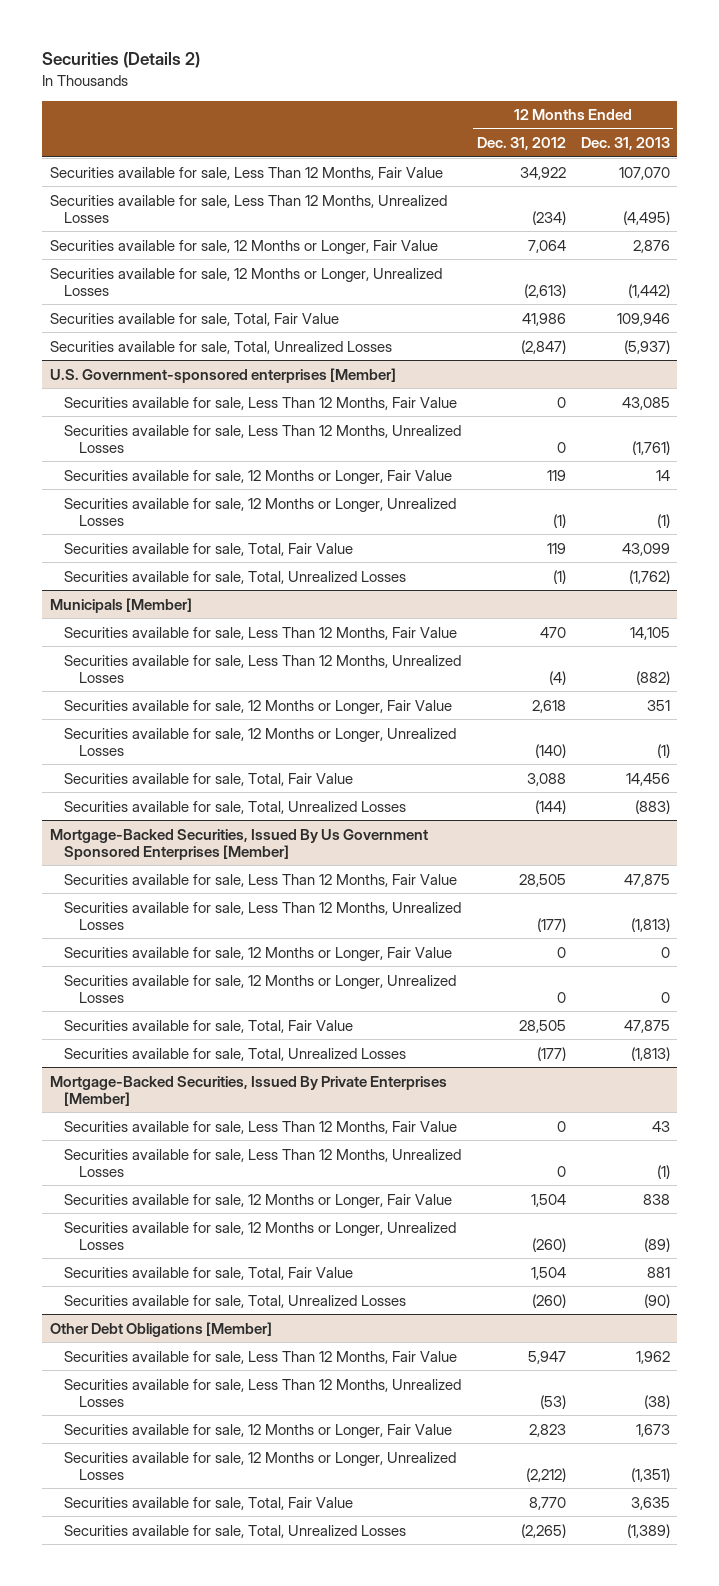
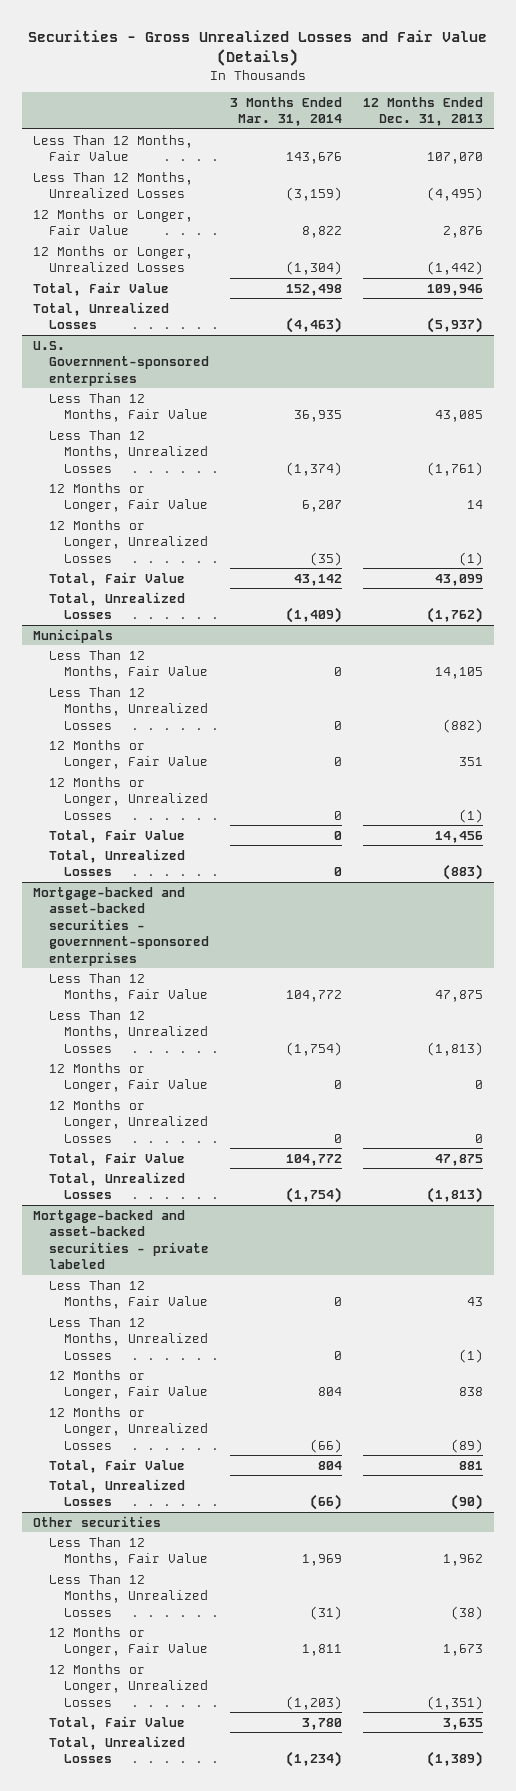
- Securities (Details 2)
+ Securities - Gross Unrealized Losses and Fair Value (Details)
- | 12 Months Ended Dec. 31, 2012 | 12 Months Ended Dec. 31, 2013
+ | 3 Months Ended Mar. 31, 2014 | 12 Months Ended Dec. 31, 2013
- Securities available for sale, Less Than 12 Months, Fair Value | 34,922 | 107,070
- Securities available for sale, Less Than 12 Months, Unrealized Losses | (234) | (4,495)
- Securities available for sale, 12 Months or Longer, Fair Value | 7,064 | 2,876
- Securities available for sale, 12 Months or Longer, Unrealized Losses | (2,613) | (1,442)
- Securities available for sale, Total, Fair Value | 41,986 | 109,946
- Securities available for sale, Total, Unrealized Losses | (2,847) | (5,937)
- U.S. Government-sponsored enterprises [Member]
- Securities available for sale, Less Than 12 Months, Fair Value | 0 | 43,085
- Securities available for sale, Less Than 12 Months, Unrealized Losses | 0 | (1,761)
- Securities available for sale, 12 Months or Longer, Fair Value | 119 | 14
- Securities available for sale, 12 Months or Longer, Unrealized Losses | (1) | (1)
- Securities available for sale, Total, Fair Value | 119 | 43,099
- Securities available for sale, Total, Unrealized Losses | (1) | (1,762)
- Municipals [Member]
- Securities available for sale, Less Than 12 Months, Fair Value | 470 | 14,105
- Securities available for sale, Less Than 12 Months, Unrealized Losses | (4) | (882)
- Securities available for sale, 12 Months or Longer, Fair Value | 2,618 | 351
- Securities available for sale, 12 Months or Longer, Unrealized Losses | (140) | (1)
- Securities available for sale, Total, Fair Value | 3,088 | 14,456
- Securities available for sale, Total, Unrealized Losses | (144) | (883)
- Mortgage-Backed Securities, Issued By Us Government Sponsored Enterprises [Member]
- Securities available for sale, Less Than 12 Months, Fair Value | 28,505 | 47,875
- Securities available for sale, Less Than 12 Months, Unrealized Losses | (177) | (1,813)
- Securities available for sale, 12 Months or Longer, Fair Value | 0 | 0
- Securities available for sale, 12 Months or Longer, Unrealized Losses | 0 | 0
- Securities available for sale, Total, Fair Value | 28,505 | 47,875
- Securities available for sale, Total, Unrealized Losses | (177) | (1,813)
- Mortgage-Backed Securities, Issued By Private Enterprises [Member]
- Securities available for sale, Less Than 12 Months, Fair Value | 0 | 43
- Securities available for sale, Less Than 12 Months, Unrealized Losses | 0 | (1)
- Securities available for sale, 12 Months or Longer, Fair Value | 1,504 | 838
- Securities available for sale, 12 Months or Longer, Unrealized Losses | (260) | (89)
- Securities available for sale, Total, Fair Value | 1,504 | 881
- Securities available for sale, Total, Unrealized Losses | (260) | (90)
- Other Debt Obligations [Member]
- Securities available for sale, Less Than 12 Months, Fair Value | 5,947 | 1,962
- Securities available for sale, Less Than 12 Months, Unrealized Losses | (53) | (38)
- Securities available for sale, 12 Months or Longer, Fair Value | 2,823 | 1,673
- Securities available for sale, 12 Months or Longer, Unrealized Losses | (2,212) | (1,351)
- Securities available for sale, Total, Fair Value | 8,770 | 3,635
- Securities available for sale, Total, Unrealized Losses | (2,265) | (1,389)
+ Less Than 12 Months, Fair Value | 143,676 | 107,070
+ Less Than 12 Months, Unrealized Losses | (3,159) | (4,495)
+ 12 Months or Longer, Fair Value | 8,822 | 2,876
+ 12 Months or Longer, Unrealized Losses | (1,304) | (1,442)
+ Total, Fair Value | 152,498 | 109,946
+ Total, Unrealized Losses | (4,463) | (5,937)
+ U.S. Government-sponsored enterprises
+ Less Than 12 Months, Fair Value | 36,935 | 43,085
+ Less Than 12 Months, Unrealized Losses | (1,374) | (1,761)
+ 12 Months or Longer, Fair Value | 6,207 | 14
+ 12 Months or Longer, Unrealized Losses | (35) | (1)
+ Total, Fair Value | 43,142 | 43,099
+ Total, Unrealized Losses | (1,409) | (1,762)
+ Municipals
+ Less Than 12 Months, Fair Value | 0 | 14,105
+ Less Than 12 Months, Unrealized Losses | 0 | (882)
+ 12 Months or Longer, Fair Value | 0 | 351
+ 12 Months or Longer, Unrealized Losses | 0 | (1)
+ Total, Fair Value | 0 | 14,456
+ Total, Unrealized Losses | 0 | (883)
+ Mortgage-backed and asset-backed securities - government-sponsored enterprises
+ Less Than 12 Months, Fair Value | 104,772 | 47,875
+ Less Than 12 Months, Unrealized Losses | (1,754) | (1,813)
+ 12 Months or Longer, Fair Value | 0 | 0
+ 12 Months or Longer, Unrealized Losses | 0 | 0
+ Total, Fair Value | 104,772 | 47,875
+ Total, Unrealized Losses | (1,754) | (1,813)
+ Mortgage-backed and asset-backed securities - private labeled
+ Less Than 12 Months, Fair Value | 0 | 43
+ Less Than 12 Months, Unrealized Losses | 0 | (1)
+ 12 Months or Longer, Fair Value | 804 | 838
+ 12 Months or Longer, Unrealized Losses | (66) | (89)
+ Total, Fair Value | 804 | 881
+ Total, Unrealized Losses | (66) | (90)
+ Other securities
+ Less Than 12 Months, Fair Value | 1,969 | 1,962
+ Less Than 12 Months, Unrealized Losses | (31) | (38)
+ 12 Months or Longer, Fair Value | 1,811 | 1,673
+ 12 Months or Longer, Unrealized Losses | (1,203) | (1,351)
+ Total, Fair Value | 3,780 | 3,635
+ Total, Unrealized Losses | (1,234) | (1,389)

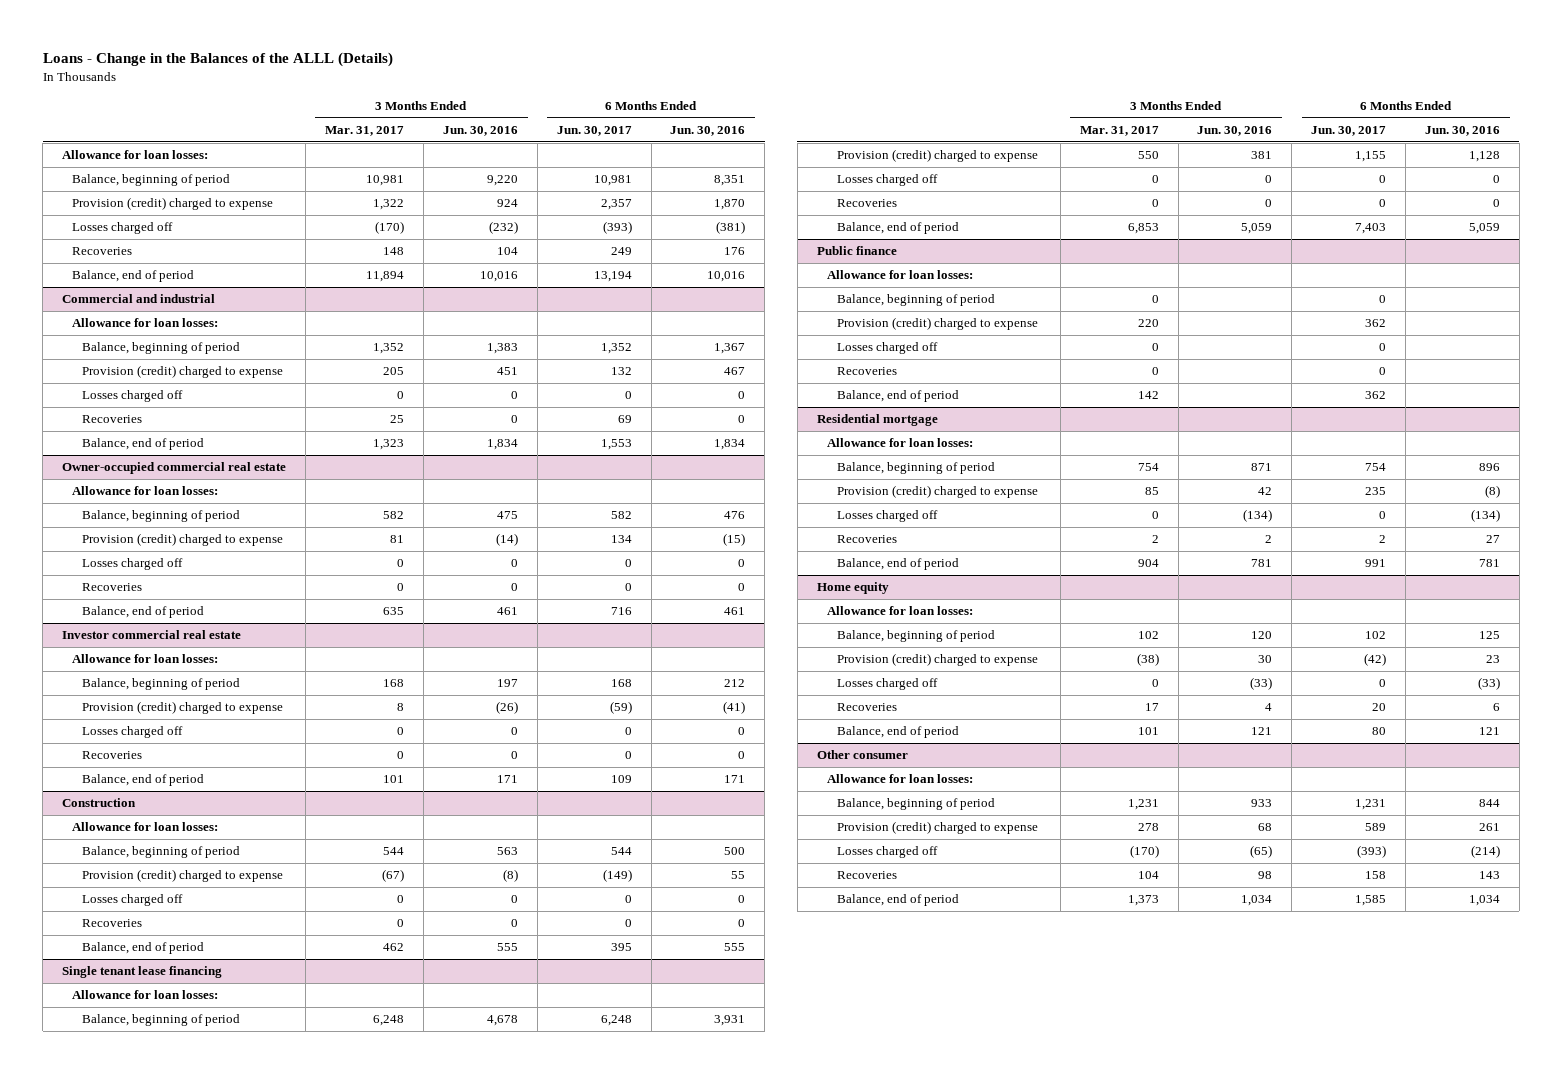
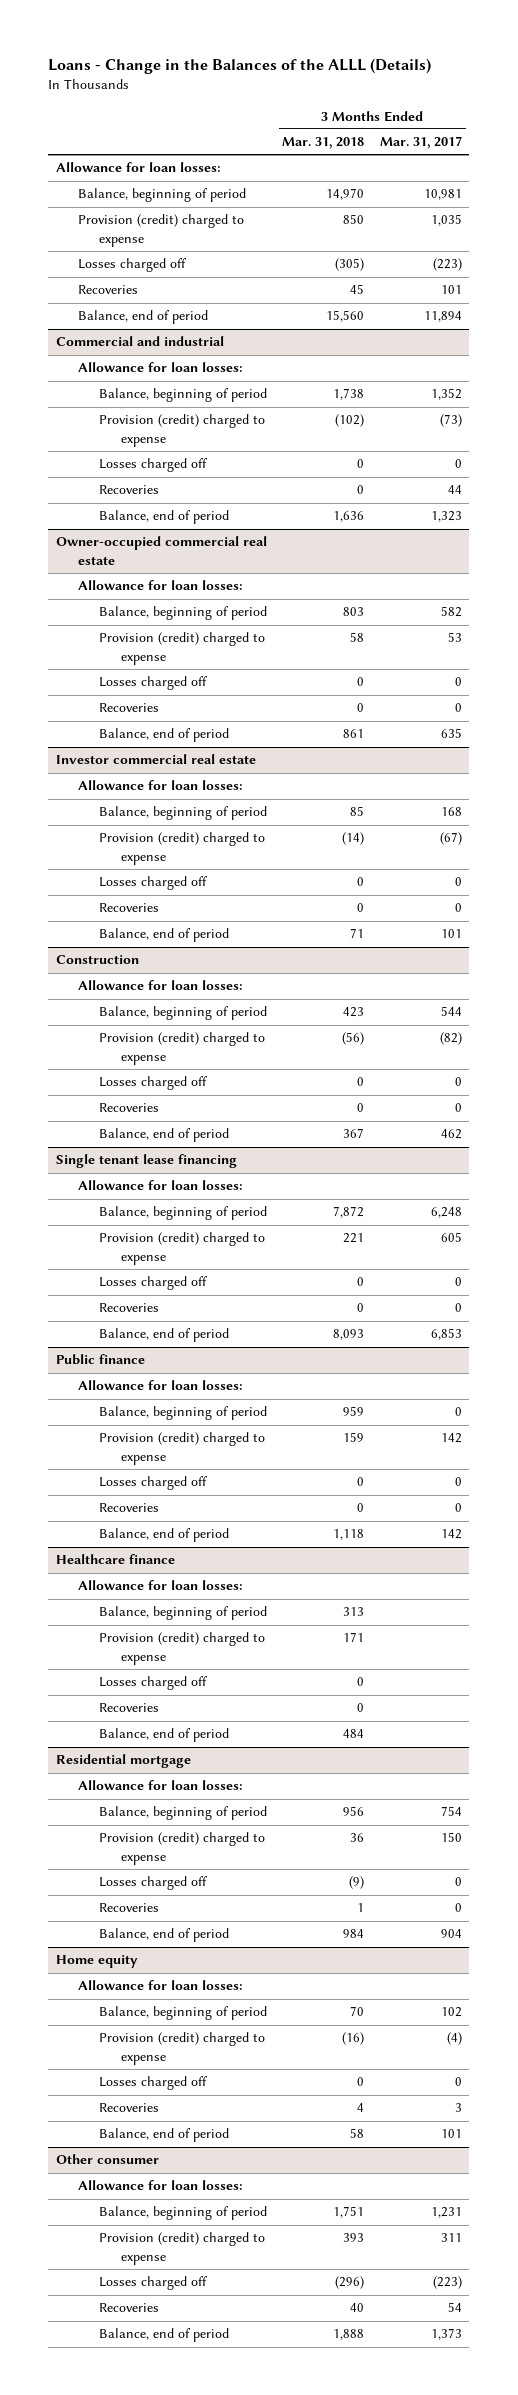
- | 3 Months Ended Mar. 31, 2017 | 3 Months Ended Jun. 30, 2016 | 6 Months Ended Jun. 30, 2017 | 6 Months Ended Jun. 30, 2016
+ | 3 Months Ended Mar. 31, 2018 | 3 Months Ended Mar. 31, 2017
- Provision (credit) charged to expense | 1,322 | 924 | 2,357 | 1,870
- Losses charged off | (170) | (232) | (393) | (381)
- Recoveries | 148 | 104 | 249 | 176
+ Provision (credit) charged to expense | 850 | 1,035
+ Losses charged off | (305) | (223)
+ Recoveries | 45 | 101
@ Commercial and industrial
- Provision (credit) charged to expense | 205 | 451 | 132 | 467
+ Provision (credit) charged to expense | (102) | (73)
- Recoveries | 25 | 0 | 69 | 0
+ Recoveries | 0 | 44
@ Owner-occupied commercial real estate
- Provision (credit) charged to expense | 81 | (14) | 134 | (15)
+ Provision (credit) charged to expense | 58 | 53
@ Investor commercial real estate
- Provision (credit) charged to expense | 8 | (26) | (59) | (41)
+ Provision (credit) charged to expense | (14) | (67)
@ Construction
- Provision (credit) charged to expense | (67) | (8) | (149) | 55
+ Provision (credit) charged to expense | (56) | (82)
@ Single tenant lease financing
- Provision (credit) charged to expense | 550 | 381 | 1,155 | 1,128
+ Provision (credit) charged to expense | 221 | 605
@ Public finance
- Provision (credit) charged to expense | 220 | | 362 |
+ Provision (credit) charged to expense | 159 | 142
+ Healthcare finance
+ Allowance for loan losses:
+ Balance, beginning of period | 313 |
+ Provision (credit) charged to expense | 171 |
+ Losses charged off | 0 |
+ Recoveries | 0 |
+ Balance, end of period | 484 |
@ Residential mortgage
- Provision (credit) charged to expense | 85 | 42 | 235 | (8)
+ Provision (credit) charged to expense | 36 | 150
- Recoveries | 2 | 2 | 2 | 27
+ Recoveries | 1 | 0
@ Home equity
- Provision (credit) charged to expense | (38) | 30 | (42) | 23
+ Provision (credit) charged to expense | (16) | (4)
- Recoveries | 17 | 4 | 20 | 6
+ Recoveries | 4 | 3
@ Other consumer
- Provision (credit) charged to expense | 278 | 68 | 589 | 261
- Losses charged off | (170) | (65) | (393) | (214)
- Recoveries | 104 | 98 | 158 | 143
+ Provision (credit) charged to expense | 393 | 311
+ Losses charged off | (296) | (223)
+ Recoveries | 40 | 54

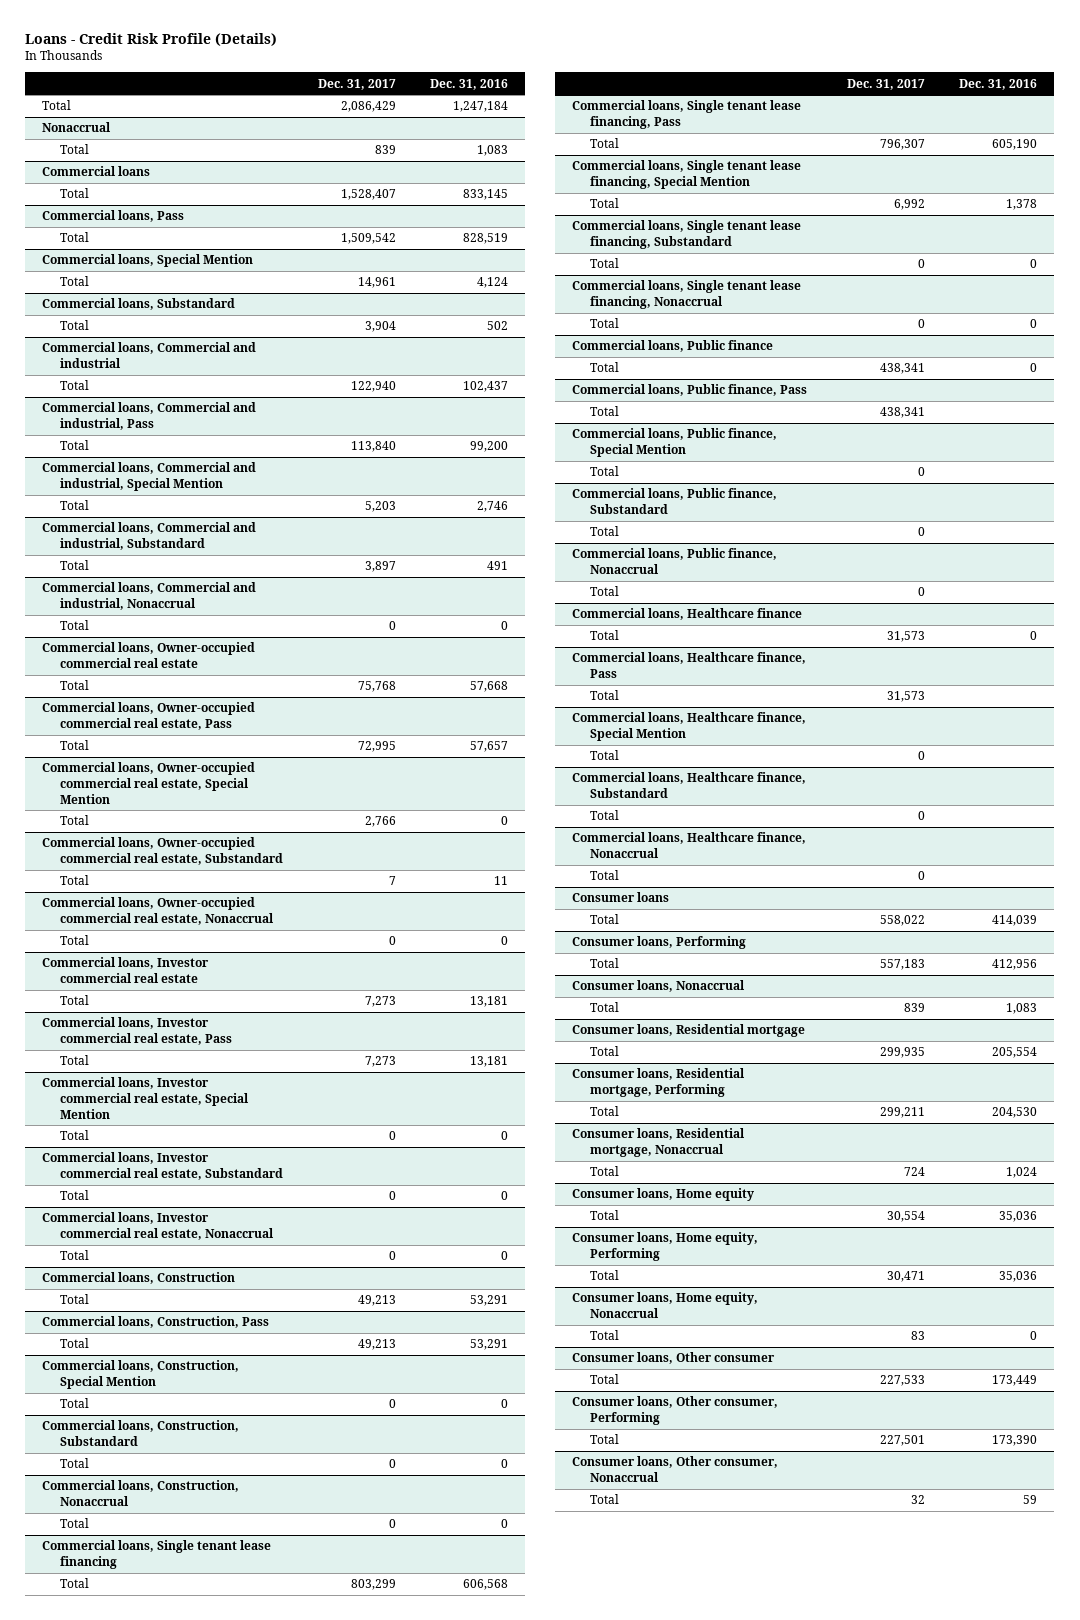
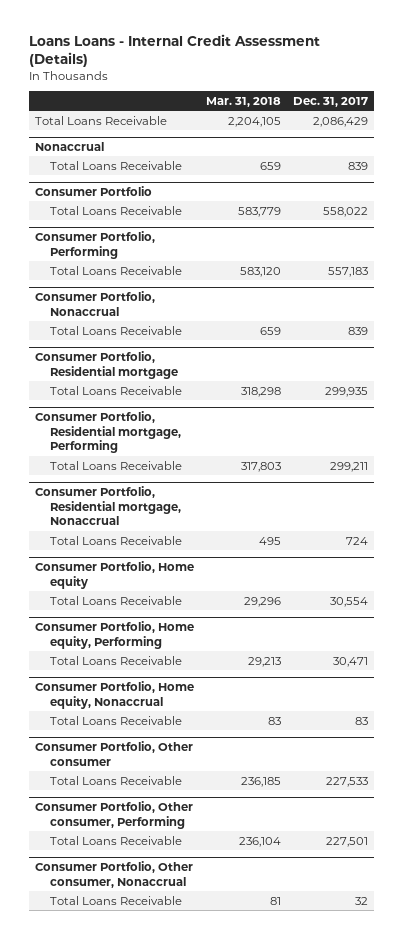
- Loans - Credit Risk Profile (Details)
+ Loans Loans - Internal Credit Assessment (Details)
- | Dec. 31, 2017 | Dec. 31, 2016
+ | Mar. 31, 2018 | Dec. 31, 2017
- Total | 2,086,429 | 1,247,184
+ Total Loans Receivable | 2,204,105 | 2,086,429
@ Nonaccrual
- Total | 839 | 1,083
- Commercial loans
- Total | 1,528,407 | 833,145
- Commercial loans, Pass
- Total | 1,509,542 | 828,519
- Commercial loans, Special Mention
- Total | 14,961 | 4,124
- Commercial loans, Substandard
- Total | 3,904 | 502
- Commercial loans, Commercial and industrial
- Total | 122,940 | 102,437
- Commercial loans, Commercial and industrial, Pass
- Total | 113,840 | 99,200
- Commercial loans, Commercial and industrial, Special Mention
- Total | 5,203 | 2,746
- Commercial loans, Commercial and industrial, Substandard
- Total | 3,897 | 491
- Commercial loans, Commercial and industrial, Nonaccrual
- Total | 0 | 0
- Commercial loans, Owner-occupied commercial real estate
- Total | 75,768 | 57,668
- Commercial loans, Owner-occupied commercial real estate, Pass
- Total | 72,995 | 57,657
- Commercial loans, Owner-occupied commercial real estate, Special Mention
- Total | 2,766 | 0
- Commercial loans, Owner-occupied commercial real estate, Substandard
- Total | 7 | 11
- Commercial loans, Owner-occupied commercial real estate, Nonaccrual
- Total | 0 | 0
- Commercial loans, Investor commercial real estate
- Total | 7,273 | 13,181
- Commercial loans, Investor commercial real estate, Pass
- Total | 7,273 | 13,181
- Commercial loans, Investor commercial real estate, Special Mention
- Total | 0 | 0
- Commercial loans, Investor commercial real estate, Substandard
- Total | 0 | 0
- Commercial loans, Investor commercial real estate, Nonaccrual
- Total | 0 | 0
- Commercial loans, Construction
- Total | 49,213 | 53,291
- Commercial loans, Construction, Pass
- Total | 49,213 | 53,291
- Commercial loans, Construction, Special Mention
- Total | 0 | 0
- Commercial loans, Construction, Substandard
- Total | 0 | 0
- Commercial loans, Construction, Nonaccrual
- Total | 0 | 0
- Commercial loans, Single tenant lease financing
- Total | 803,299 | 606,568
- Commercial loans, Single tenant lease financing, Pass
- Total | 796,307 | 605,190
- Commercial loans, Single tenant lease financing, Special Mention
- Total | 6,992 | 1,378
- Commercial loans, Single tenant lease financing, Substandard
- Total | 0 | 0
- Commercial loans, Single tenant lease financing, Nonaccrual
- Total | 0 | 0
- Commercial loans, Public finance
- Total | 438,341 | 0
- Commercial loans, Public finance, Pass
- Total | 438,341 |
- Commercial loans, Public finance, Special Mention
- Total | 0 |
- Commercial loans, Public finance, Substandard
- Total | 0 |
- Commercial loans, Public finance, Nonaccrual
- Total | 0 |
- Commercial loans, Healthcare finance
- Total | 31,573 | 0
- Commercial loans, Healthcare finance, Pass
- Total | 31,573 |
- Commercial loans, Healthcare finance, Special Mention
- Total | 0 |
- Commercial loans, Healthcare finance, Substandard
- Total | 0 |
- Commercial loans, Healthcare finance, Nonaccrual
- Total | 0 |
- Consumer loans
- Total | 558,022 | 414,039
- Consumer loans, Performing
- Total | 557,183 | 412,956
- Consumer loans, Nonaccrual
- Total | 839 | 1,083
- Consumer loans, Residential mortgage
- Total | 299,935 | 205,554
- Consumer loans, Residential mortgage, Performing
- Total | 299,211 | 204,530
- Consumer loans, Residential mortgage, Nonaccrual
- Total | 724 | 1,024
- Consumer loans, Home equity
- Total | 30,554 | 35,036
- Consumer loans, Home equity, Performing
- Total | 30,471 | 35,036
- Consumer loans, Home equity, Nonaccrual
- Total | 83 | 0
- Consumer loans, Other consumer
- Total | 227,533 | 173,449
- Consumer loans, Other consumer, Performing
- Total | 227,501 | 173,390
- Consumer loans, Other consumer, Nonaccrual
- Total | 32 | 59
@ Nonaccrual
+ Total Loans Receivable | 659 | 839
+ Consumer Portfolio
+ Total Loans Receivable | 583,779 | 558,022
+ Consumer Portfolio, Performing
+ Total Loans Receivable | 583,120 | 557,183
+ Consumer Portfolio, Nonaccrual
+ Total Loans Receivable | 659 | 839
+ Consumer Portfolio, Residential mortgage
+ Total Loans Receivable | 318,298 | 299,935
+ Consumer Portfolio, Residential mortgage, Performing
+ Total Loans Receivable | 317,803 | 299,211
+ Consumer Portfolio, Residential mortgage, Nonaccrual
+ Total Loans Receivable | 495 | 724
+ Consumer Portfolio, Home equity
+ Total Loans Receivable | 29,296 | 30,554
+ Consumer Portfolio, Home equity, Performing
+ Total Loans Receivable | 29,213 | 30,471
+ Consumer Portfolio, Home equity, Nonaccrual
+ Total Loans Receivable | 83 | 83
+ Consumer Portfolio, Other consumer
+ Total Loans Receivable | 236,185 | 227,533
+ Consumer Portfolio, Other consumer, Performing
+ Total Loans Receivable | 236,104 | 227,501
+ Consumer Portfolio, Other consumer, Nonaccrual
+ Total Loans Receivable | 81 | 32

